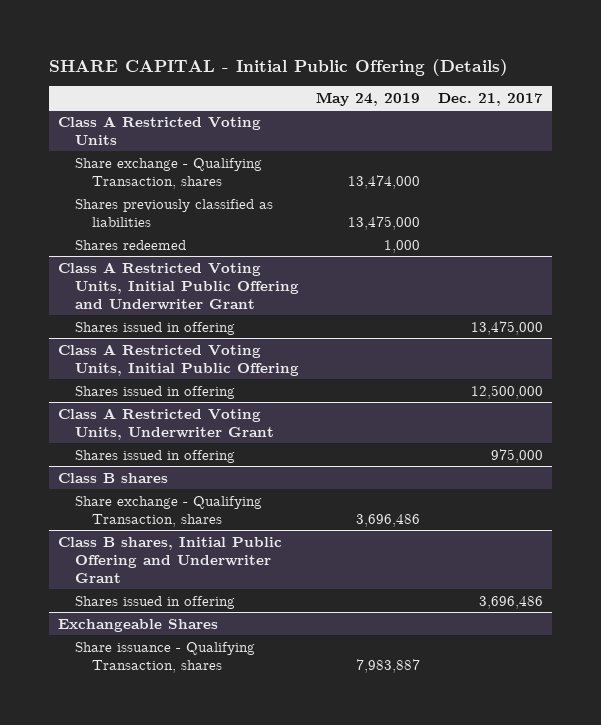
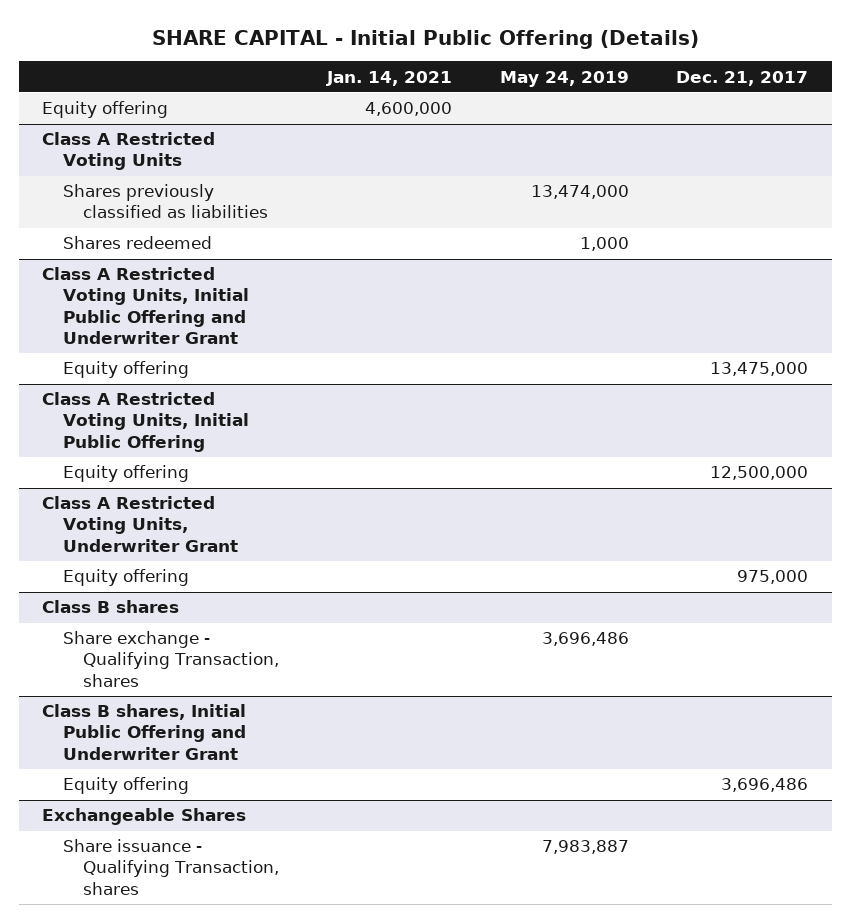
- | May 24, 2019 | Dec. 21, 2017
+ | Jan. 14, 2021 | May 24, 2019 | Dec. 21, 2017
+ Equity offering | 4,600,000 | |
@ Class A Restricted Voting Units
- Share exchange - Qualifying Transaction, shares | 13,474,000 |
- Shares previously classified as liabilities | 13,475,000 |
+ Shares previously classified as liabilities | | 13,474,000 |
@ Class A Restricted Voting Units, Initial Public Offering and Underwriter Grant
- Shares issued in offering | | 13,475,000
+ Equity offering | | | 13,475,000
@ Class A Restricted Voting Units, Initial Public Offering
- Shares issued in offering | | 12,500,000
+ Equity offering | | | 12,500,000
@ Class A Restricted Voting Units, Underwriter Grant
- Shares issued in offering | | 975,000
+ Equity offering | | | 975,000
@ Class B shares, Initial Public Offering and Underwriter Grant
- Shares issued in offering | | 3,696,486
+ Equity offering | | | 3,696,486

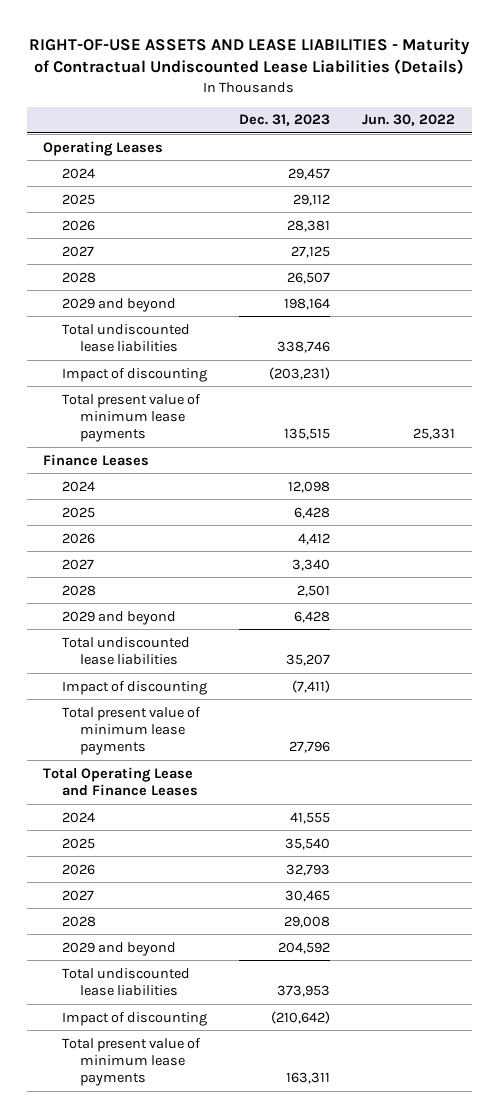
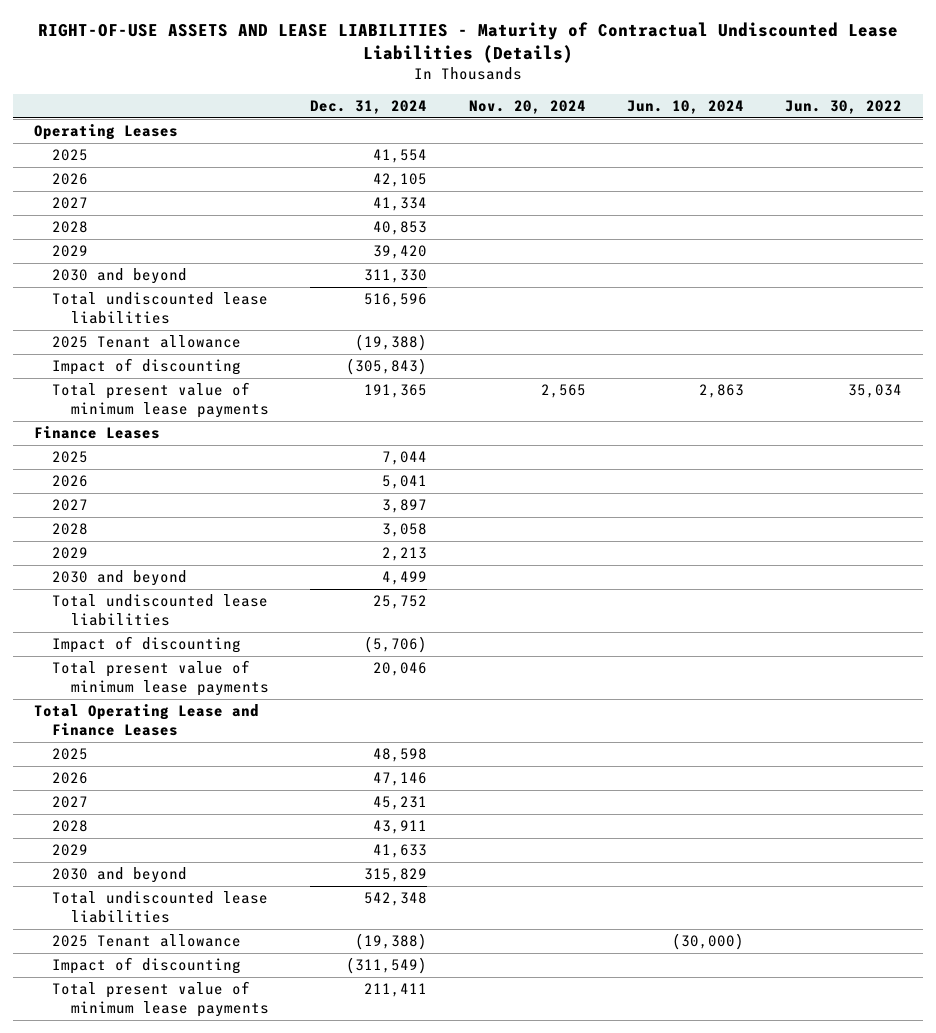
- | Dec. 31, 2023 | Jun. 30, 2022
+ | Dec. 31, 2024 | Nov. 20, 2024 | Jun. 10, 2024 | Jun. 30, 2022
- 2024 | 29,457 |
- 2029 and beyond | 198,164 |
+ 2029 | 39,420 | | |
+ 2030 and beyond | 311,330 | | |
+ 2025 Tenant allowance | (19,388) | | |
- Total present value of minimum lease payments | 135,515 | 25,331
+ Total present value of minimum lease payments | 191,365 | 2,565 | 2,863 | 35,034
- 2024 | 12,098 |
- 2029 and beyond | 6,428 |
+ 2029 | 2,213 | | |
+ 2030 and beyond | 4,499 | | |
- 2024 | 41,555 |
- 2029 and beyond | 204,592 |
+ 2029 | 41,633 | | |
+ 2030 and beyond | 315,829 | | |
+ 2025 Tenant allowance | (19,388) | | (30,000) |

